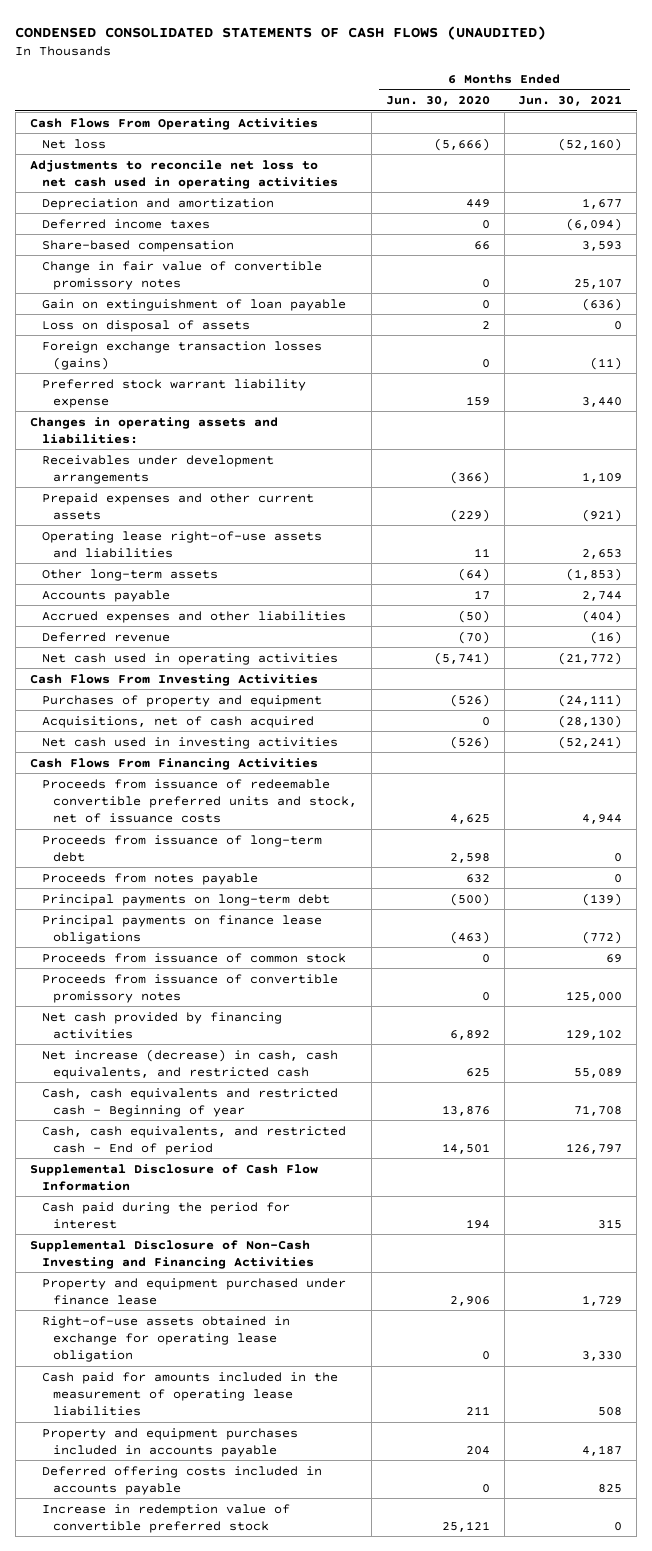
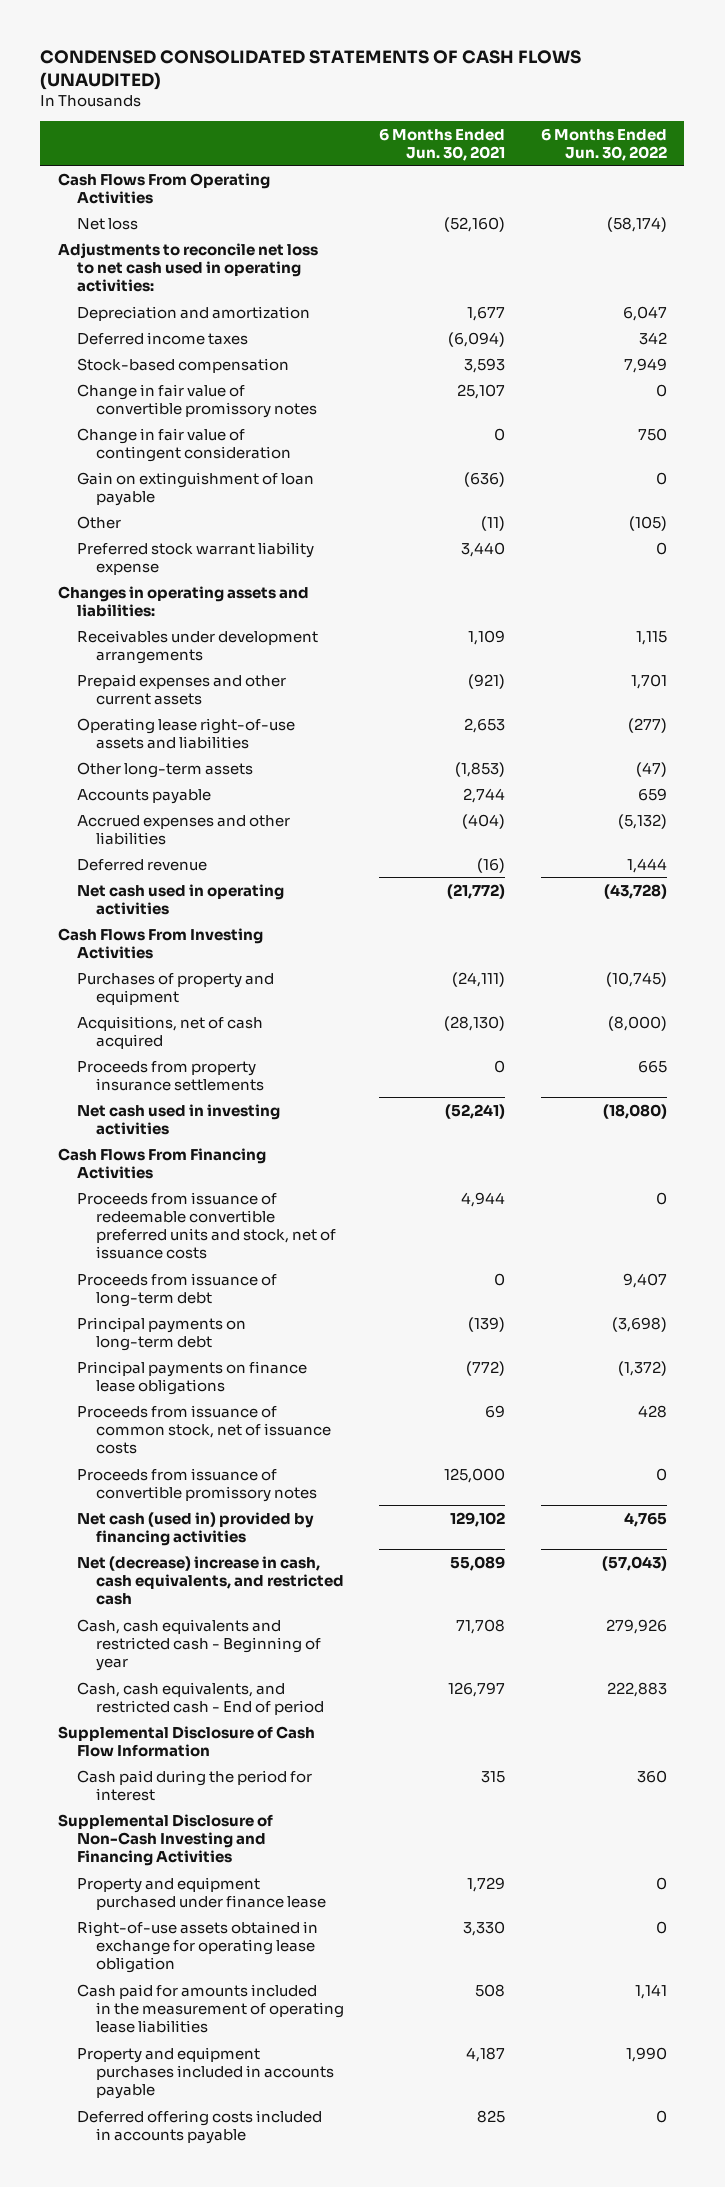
- | 6 Months Ended Jun. 30, 2020 | 6 Months Ended Jun. 30, 2021
+ | 6 Months Ended Jun. 30, 2021 | 6 Months Ended Jun. 30, 2022
- Adjustments to reconcile net loss to net cash used in operating activities
+ Adjustments to reconcile net loss to net cash used in operating activities:
- Share-based compensation | 66 | 3,593
+ Stock-based compensation | 3,593 | 7,949
+ Change in fair value of contingent consideration | 0 | 750
- Loss on disposal of assets | 2 | 0
- Foreign exchange transaction losses (gains) | 0 | (11)
+ Other | (11) | (105)
+ Proceeds from property insurance settlements | 0 | 665
- Proceeds from notes payable | 632 | 0
- Proceeds from issuance of common stock | 0 | 69
+ Proceeds from issuance of common stock, net of issuance costs | 69 | 428
- Net cash provided by financing activities | 6,892 | 129,102
- Net increase (decrease) in cash, cash equivalents, and restricted cash | 625 | 55,089
+ Net cash (used in) provided by financing activities | 129,102 | 4,765
+ Net (decrease) increase in cash, cash equivalents, and restricted cash | 55,089 | (57,043)
- Increase in redemption value of convertible preferred stock | 25,121 | 0

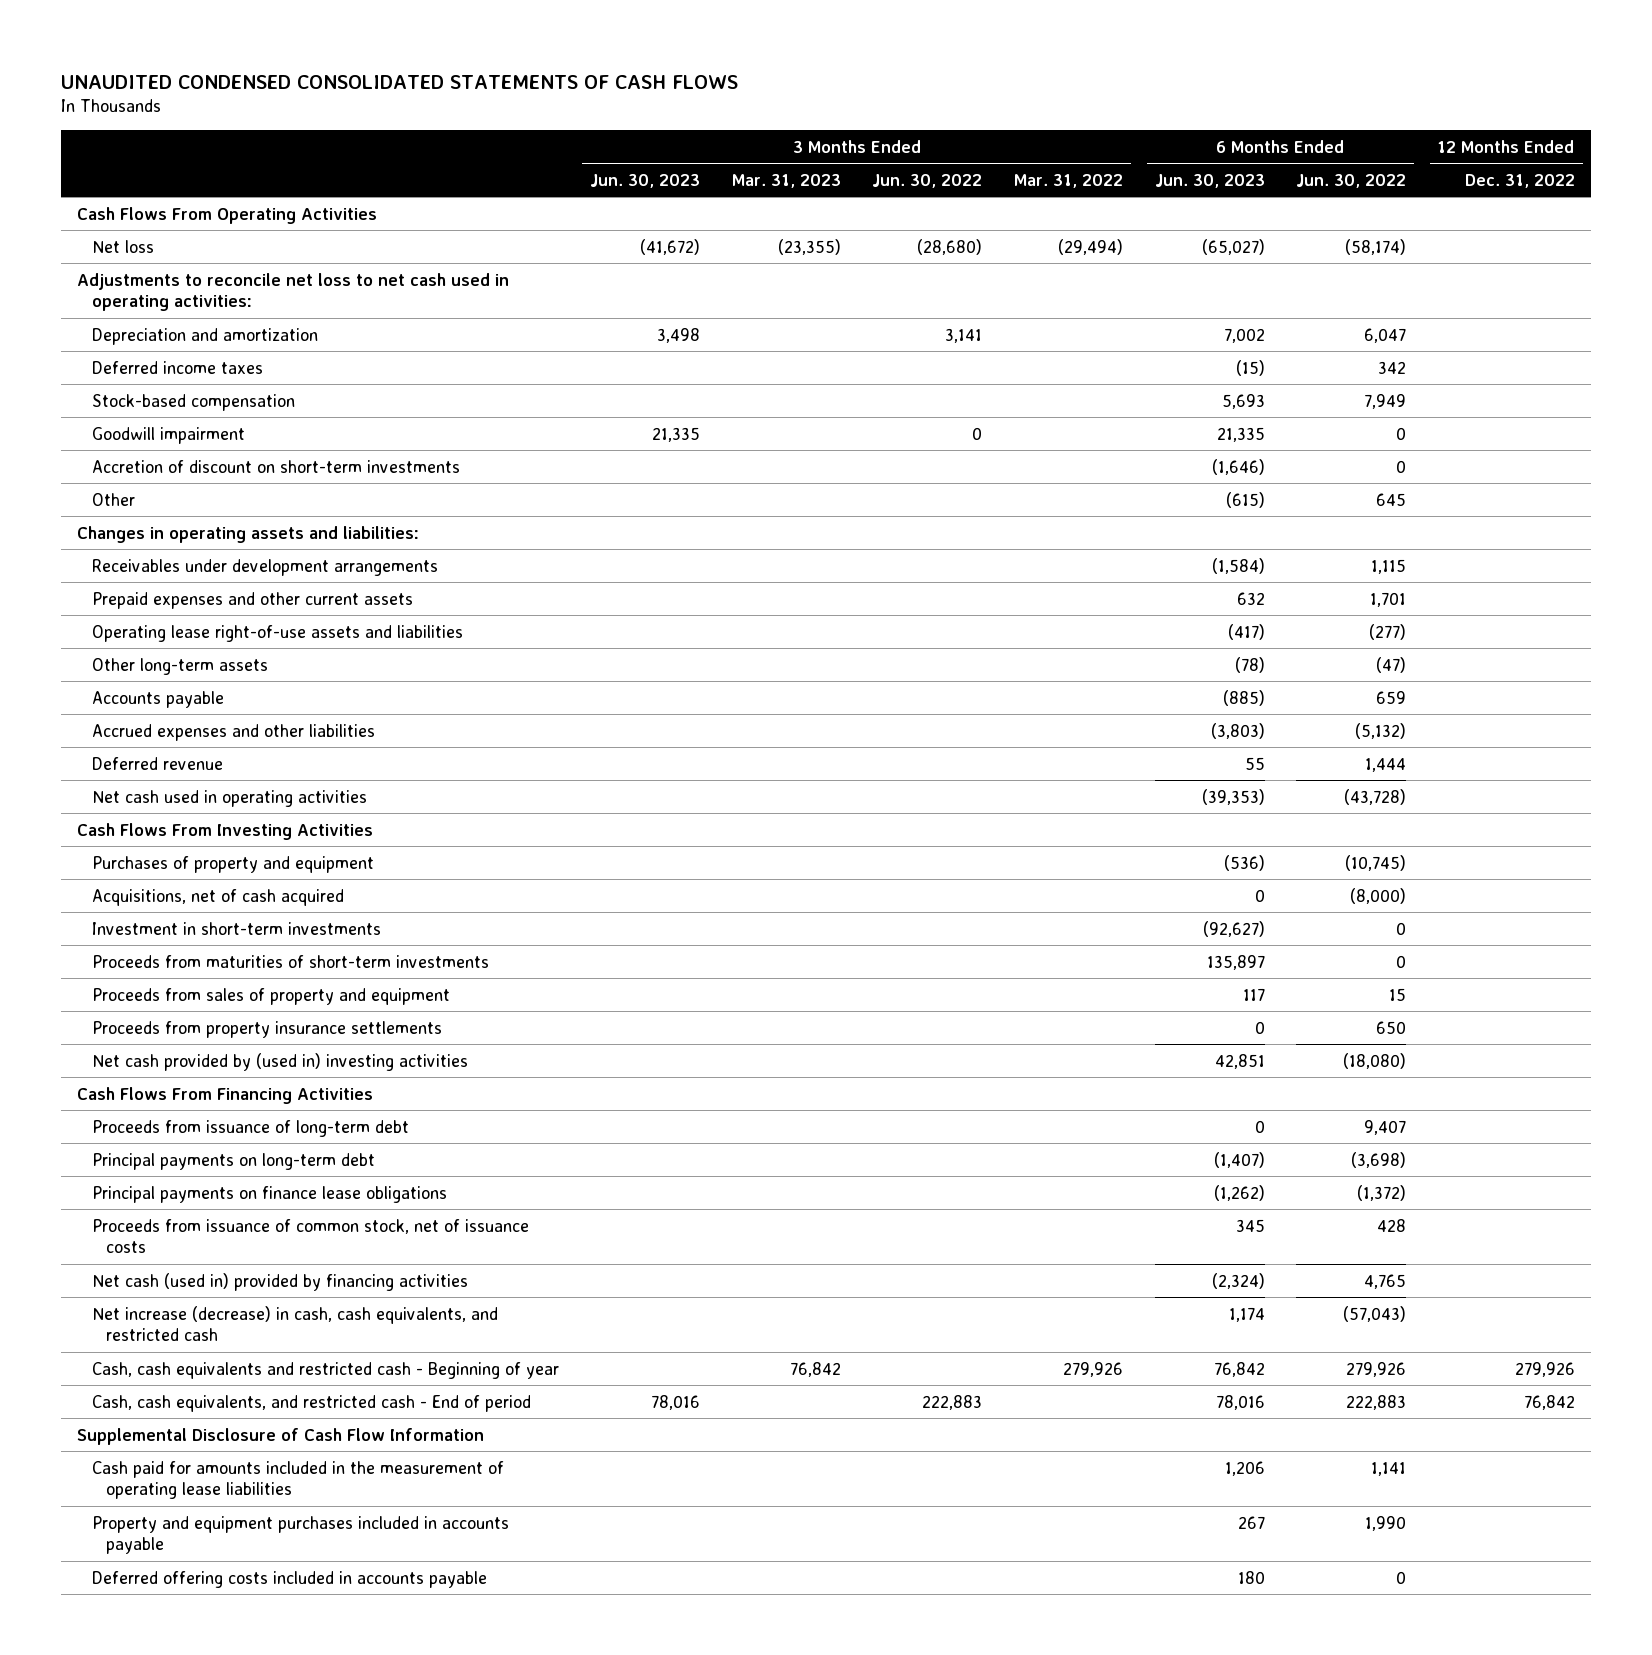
- CONDENSED CONSOLIDATED STATEMENTS OF CASH FLOWS (UNAUDITED)
+ UNAUDITED CONDENSED CONSOLIDATED STATEMENTS OF CASH FLOWS
- | 6 Months Ended Jun. 30, 2021 | 6 Months Ended Jun. 30, 2022
+ | 3 Months Ended Jun. 30, 2023 | 3 Months Ended Mar. 31, 2023 | 3 Months Ended Jun. 30, 2022 | 3 Months Ended Mar. 31, 2022 | 6 Months Ended Jun. 30, 2023 | 6 Months Ended Jun. 30, 2022 | 12 Months Ended Dec. 31, 2022
- Change in fair value of convertible promissory notes | 25,107 | 0
- Change in fair value of contingent consideration | 0 | 750
- Gain on extinguishment of loan payable | (636) | 0
- Other | (11) | (105)
- Preferred stock warrant liability expense | 3,440 | 0
+ Goodwill impairment | 21,335 | | 0 | | 21,335 | 0 |
+ Accretion of discount on short-term investments | | | | | (1,646) | 0 |
+ Other | | | | | (615) | 645 |
- Proceeds from property insurance settlements | 0 | 665
- Net cash used in investing activities | (52,241) | (18,080)
+ Investment in short-term investments | | | | | (92,627) | 0 |
+ Proceeds from maturities of short-term investments | | | | | 135,897 | 0 |
+ Proceeds from sales of property and equipment | | | | | 117 | 15 |
+ Proceeds from property insurance settlements | | | | | 0 | 650 |
+ Net cash provided by (used in) investing activities | | | | | 42,851 | (18,080) |
- Proceeds from issuance of redeemable convertible preferred units and stock, net of issuance costs | 4,944 | 0
- Proceeds from issuance of convertible promissory notes | 125,000 | 0
- Net (decrease) increase in cash, cash equivalents, and restricted cash | 55,089 | (57,043)
+ Net increase (decrease) in cash, cash equivalents, and restricted cash | | | | | 1,174 | (57,043) |
- Cash paid during the period for interest | 315 | 360
- Supplemental Disclosure of Non-Cash Investing and Financing Activities
- Property and equipment purchased under finance lease | 1,729 | 0
- Right-of-use assets obtained in exchange for operating lease obligation | 3,330 | 0

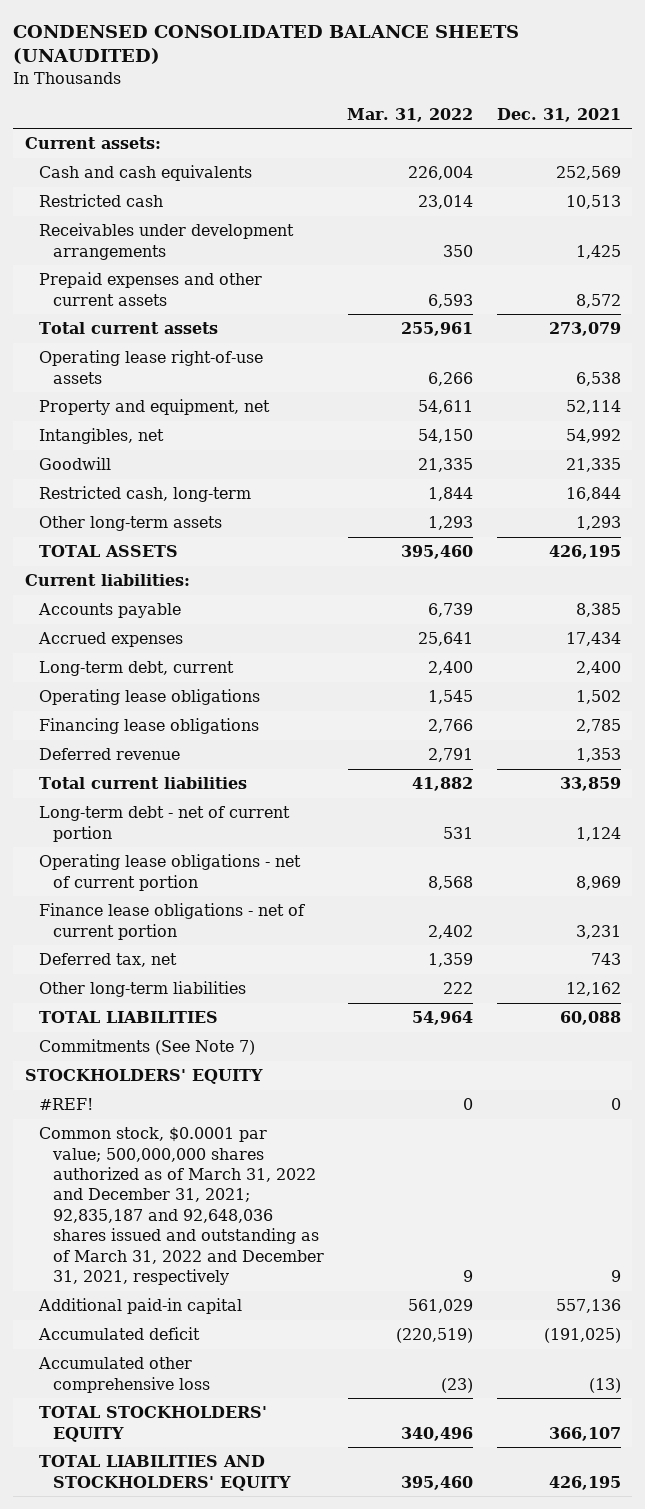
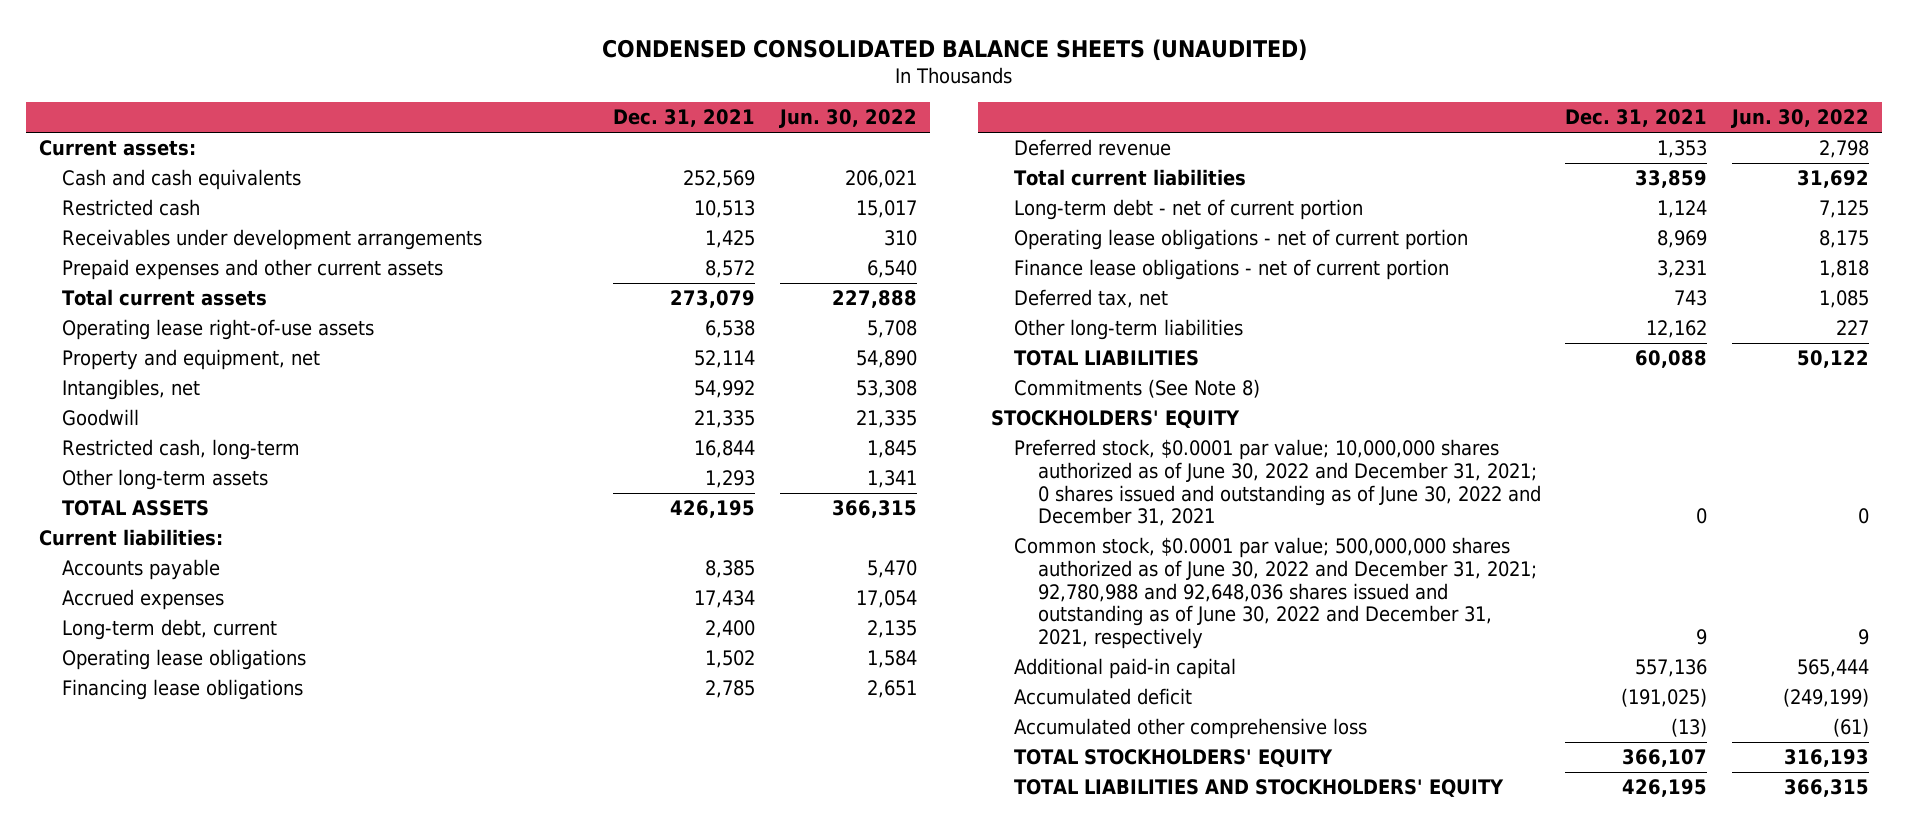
- | Mar. 31, 2022 | Dec. 31, 2021
+ | Dec. 31, 2021 | Jun. 30, 2022
- Commitments (See Note 7)
+ Commitments (See Note 8)
- #REF! | 0 | 0
- Common stock, $0.0001 par value; 500,000,000 shares authorized as of March 31, 2022 and December 31, 2021; 92,835,187 and 92,648,036 shares issued and outstanding as of March 31, 2022 and December 31, 2021, respectively | 9 | 9
+ Preferred stock, $0.0001 par value; 10,000,000 shares authorized as of June 30, 2022 and December 31, 2021; 0 shares issued and outstanding as of June 30, 2022 and December 31, 2021 | 0 | 0
+ Common stock, $0.0001 par value; 500,000,000 shares authorized as of June 30, 2022 and December 31, 2021; 92,780,988 and 92,648,036 shares issued and outstanding as of June 30, 2022 and December 31, 2021, respectively | 9 | 9

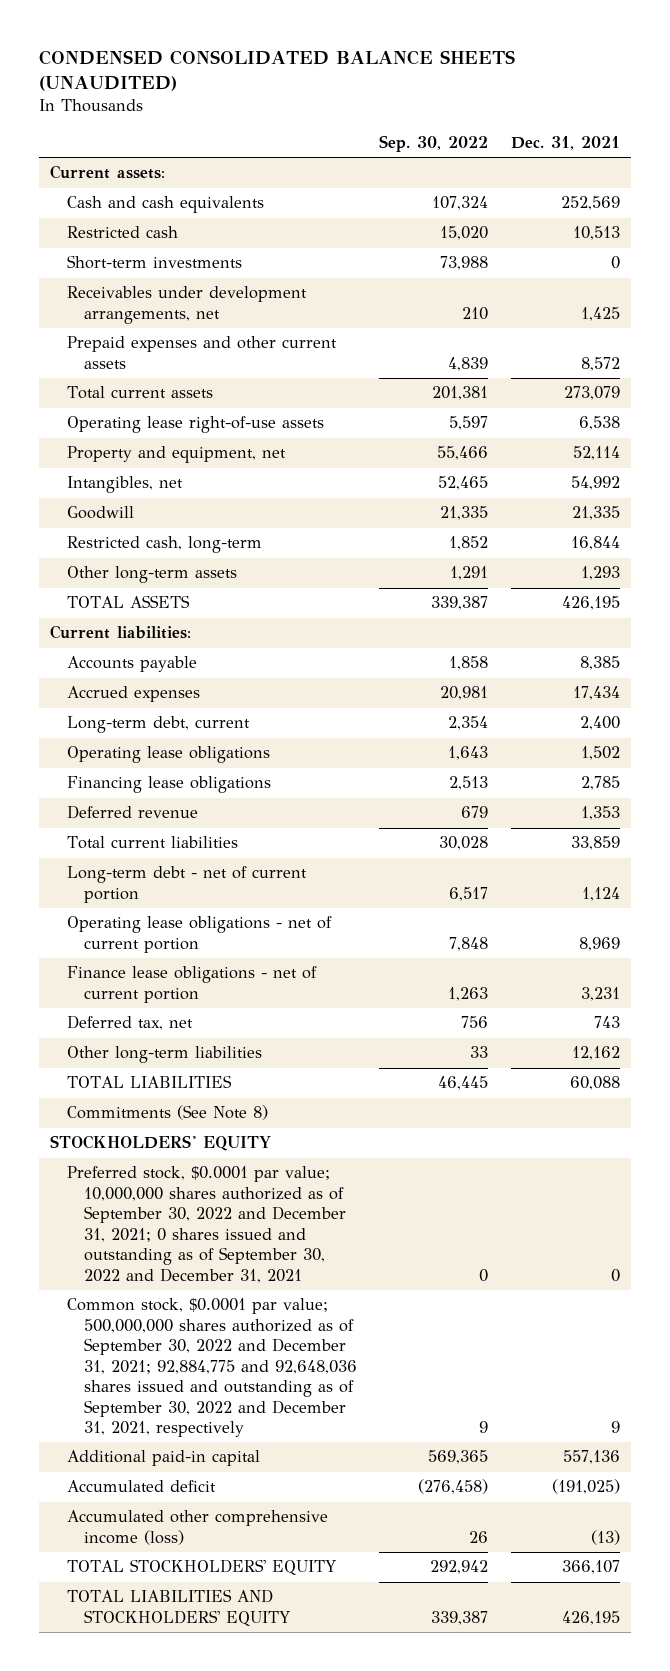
- | Dec. 31, 2021 | Jun. 30, 2022
+ | Sep. 30, 2022 | Dec. 31, 2021
- Receivables under development arrangements | 1,425 | 310
+ Short-term investments | 73,988 | 0
+ Receivables under development arrangements, net | 210 | 1,425
- Preferred stock, $0.0001 par value; 10,000,000 shares authorized as of June 30, 2022 and December 31, 2021; 0 shares issued and outstanding as of June 30, 2022 and December 31, 2021 | 0 | 0
- Common stock, $0.0001 par value; 500,000,000 shares authorized as of June 30, 2022 and December 31, 2021; 92,780,988 and 92,648,036 shares issued and outstanding as of June 30, 2022 and December 31, 2021, respectively | 9 | 9
+ Preferred stock, $0.0001 par value; 10,000,000 shares authorized as of September 30, 2022 and December 31, 2021; 0 shares issued and outstanding as of September 30, 2022 and December 31, 2021 | 0 | 0
+ Common stock, $0.0001 par value; 500,000,000 shares authorized as of September 30, 2022 and December 31, 2021; 92,884,775 and 92,648,036 shares issued and outstanding as of September 30, 2022 and December 31, 2021, respectively | 9 | 9
- Accumulated other comprehensive loss | (13) | (61)
+ Accumulated other comprehensive income (loss) | 26 | (13)

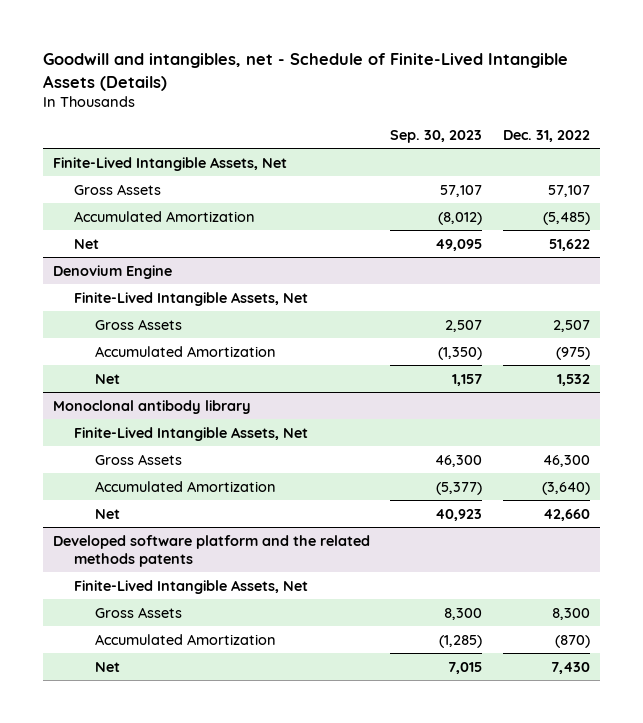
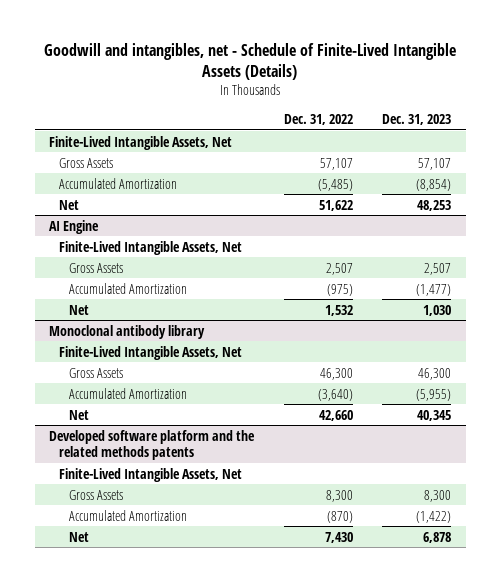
- | Sep. 30, 2023 | Dec. 31, 2022
+ | Dec. 31, 2022 | Dec. 31, 2023
- Denovium Engine
+ AI Engine

